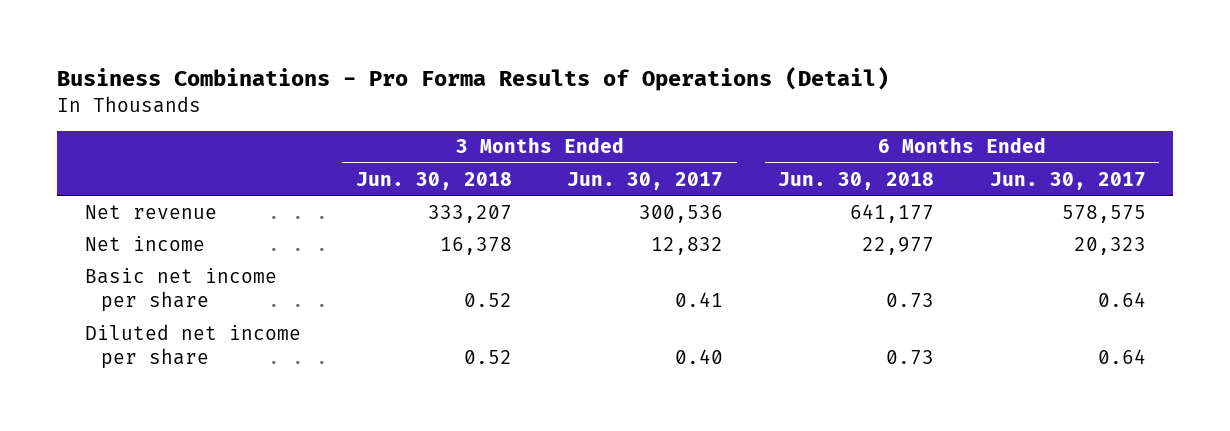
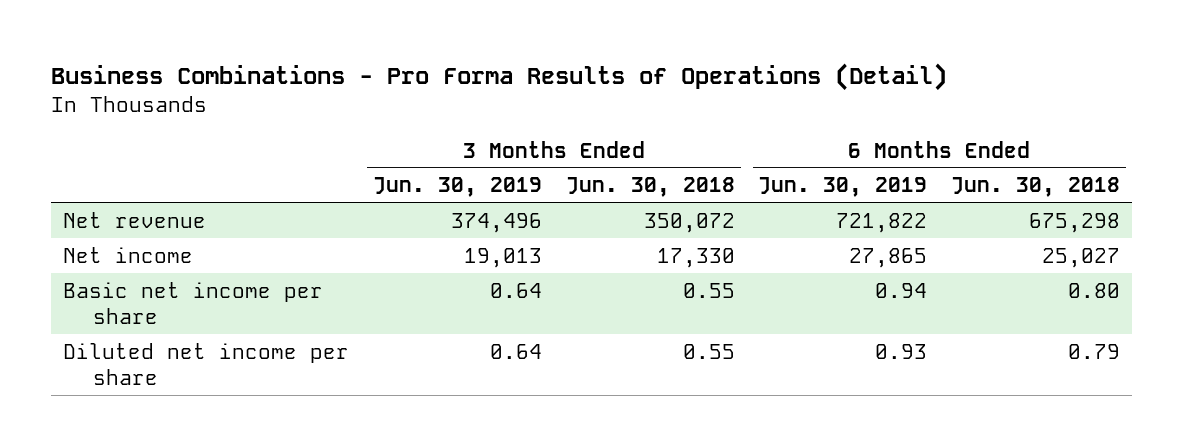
- | 3 Months Ended Jun. 30, 2018 | 3 Months Ended Jun. 30, 2017 | 6 Months Ended Jun. 30, 2018 | 6 Months Ended Jun. 30, 2017
+ | 3 Months Ended Jun. 30, 2019 | 3 Months Ended Jun. 30, 2018 | 6 Months Ended Jun. 30, 2019 | 6 Months Ended Jun. 30, 2018
- Net revenue | 333,207 | 300,536 | 641,177 | 578,575
- Net income | 16,378 | 12,832 | 22,977 | 20,323
- Basic net income per share | 0.52 | 0.41 | 0.73 | 0.64
- Diluted net income per share | 0.52 | 0.40 | 0.73 | 0.64
+ Net revenue | 374,496 | 350,072 | 721,822 | 675,298
+ Net income | 19,013 | 17,330 | 27,865 | 25,027
+ Basic net income per share | 0.64 | 0.55 | 0.94 | 0.80
+ Diluted net income per share | 0.64 | 0.55 | 0.93 | 0.79

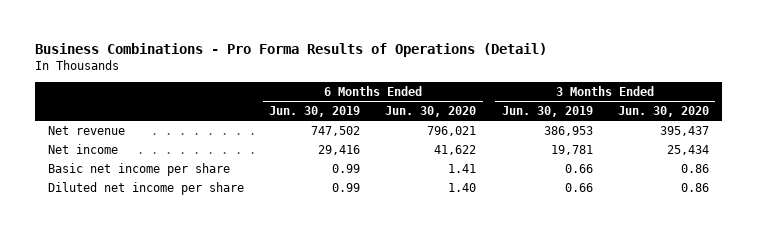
- | 3 Months Ended Jun. 30, 2019 | 3 Months Ended Jun. 30, 2018 | 6 Months Ended Jun. 30, 2019 | 6 Months Ended Jun. 30, 2018
+ | 6 Months Ended Jun. 30, 2019 | 6 Months Ended Jun. 30, 2020 | 3 Months Ended Jun. 30, 2019 | 3 Months Ended Jun. 30, 2020
- Net revenue | 374,496 | 350,072 | 721,822 | 675,298
- Net income | 19,013 | 17,330 | 27,865 | 25,027
- Basic net income per share | 0.64 | 0.55 | 0.94 | 0.80
- Diluted net income per share | 0.64 | 0.55 | 0.93 | 0.79
+ Net revenue | 747,502 | 796,021 | 386,953 | 395,437
+ Net income | 29,416 | 41,622 | 19,781 | 25,434
+ Basic net income per share | 0.99 | 1.41 | 0.66 | 0.86
+ Diluted net income per share | 0.99 | 1.40 | 0.66 | 0.86

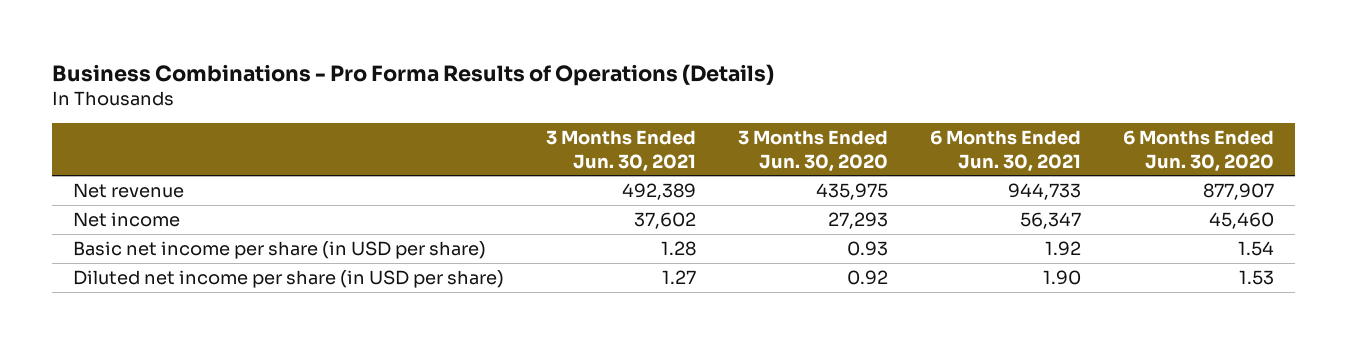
- Business Combinations - Pro Forma Results of Operations (Detail)
+ Business Combinations - Pro Forma Results of Operations (Details)
- | 6 Months Ended Jun. 30, 2019 | 6 Months Ended Jun. 30, 2020 | 3 Months Ended Jun. 30, 2019 | 3 Months Ended Jun. 30, 2020
+ | 3 Months Ended Jun. 30, 2021 | 3 Months Ended Jun. 30, 2020 | 6 Months Ended Jun. 30, 2021 | 6 Months Ended Jun. 30, 2020
- Net revenue | 747,502 | 796,021 | 386,953 | 395,437
- Net income | 29,416 | 41,622 | 19,781 | 25,434
- Basic net income per share | 0.99 | 1.41 | 0.66 | 0.86
- Diluted net income per share | 0.99 | 1.40 | 0.66 | 0.86
+ Net revenue | 492,389 | 435,975 | 944,733 | 877,907
+ Net income | 37,602 | 27,293 | 56,347 | 45,460
+ Basic net income per share (in USD per share) | 1.28 | 0.93 | 1.92 | 1.54
+ Diluted net income per share (in USD per share) | 1.27 | 0.92 | 1.90 | 1.53

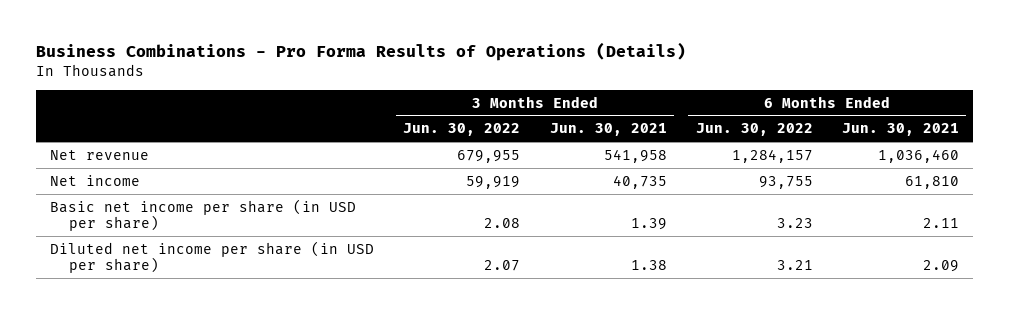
- | 3 Months Ended Jun. 30, 2021 | 3 Months Ended Jun. 30, 2020 | 6 Months Ended Jun. 30, 2021 | 6 Months Ended Jun. 30, 2020
+ | 3 Months Ended Jun. 30, 2022 | 3 Months Ended Jun. 30, 2021 | 6 Months Ended Jun. 30, 2022 | 6 Months Ended Jun. 30, 2021
- Net revenue | 492,389 | 435,975 | 944,733 | 877,907
- Net income | 37,602 | 27,293 | 56,347 | 45,460
- Basic net income per share (in USD per share) | 1.28 | 0.93 | 1.92 | 1.54
- Diluted net income per share (in USD per share) | 1.27 | 0.92 | 1.90 | 1.53
+ Net revenue | 679,955 | 541,958 | 1,284,157 | 1,036,460
+ Net income | 59,919 | 40,735 | 93,755 | 61,810
+ Basic net income per share (in USD per share) | 2.08 | 1.39 | 3.23 | 2.11
+ Diluted net income per share (in USD per share) | 2.07 | 1.38 | 3.21 | 2.09

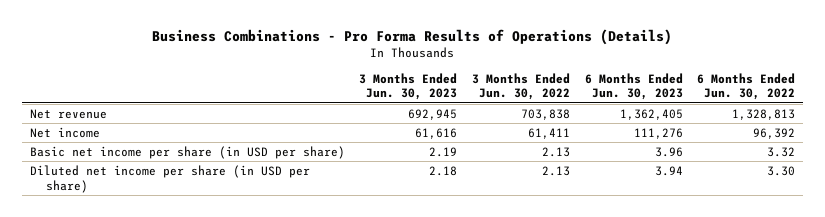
- | 3 Months Ended Jun. 30, 2022 | 3 Months Ended Jun. 30, 2021 | 6 Months Ended Jun. 30, 2022 | 6 Months Ended Jun. 30, 2021
+ | 3 Months Ended Jun. 30, 2023 | 3 Months Ended Jun. 30, 2022 | 6 Months Ended Jun. 30, 2023 | 6 Months Ended Jun. 30, 2022
- Net revenue | 679,955 | 541,958 | 1,284,157 | 1,036,460
- Net income | 59,919 | 40,735 | 93,755 | 61,810
- Basic net income per share (in USD per share) | 2.08 | 1.39 | 3.23 | 2.11
- Diluted net income per share (in USD per share) | 2.07 | 1.38 | 3.21 | 2.09
+ Net revenue | 692,945 | 703,838 | 1,362,405 | 1,328,813
+ Net income | 61,616 | 61,411 | 111,276 | 96,392
+ Basic net income per share (in USD per share) | 2.19 | 2.13 | 3.96 | 3.32
+ Diluted net income per share (in USD per share) | 2.18 | 2.13 | 3.94 | 3.30

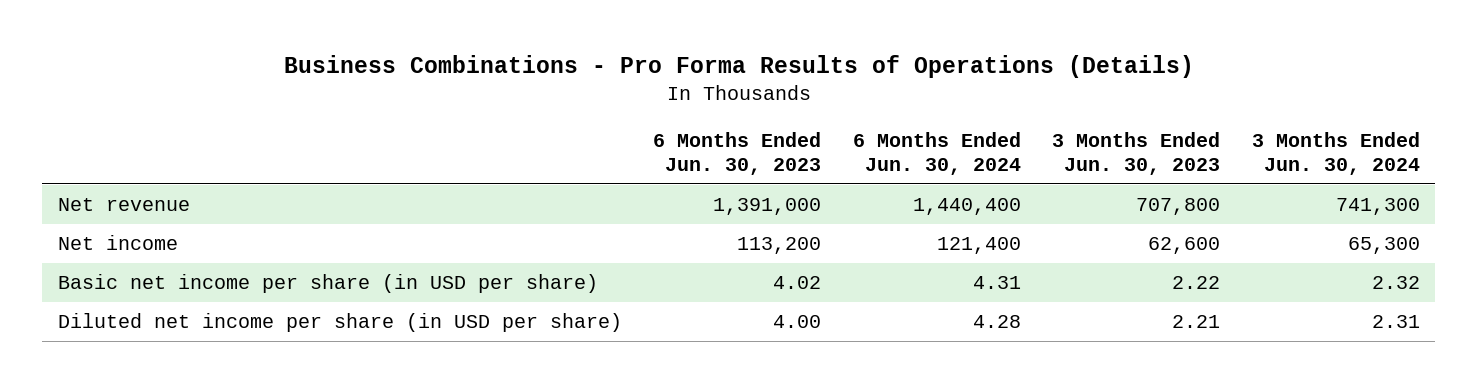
- | 3 Months Ended Jun. 30, 2023 | 3 Months Ended Jun. 30, 2022 | 6 Months Ended Jun. 30, 2023 | 6 Months Ended Jun. 30, 2022
+ | 6 Months Ended Jun. 30, 2023 | 6 Months Ended Jun. 30, 2024 | 3 Months Ended Jun. 30, 2023 | 3 Months Ended Jun. 30, 2024
- Net revenue | 692,945 | 703,838 | 1,362,405 | 1,328,813
- Net income | 61,616 | 61,411 | 111,276 | 96,392
- Basic net income per share (in USD per share) | 2.19 | 2.13 | 3.96 | 3.32
- Diluted net income per share (in USD per share) | 2.18 | 2.13 | 3.94 | 3.30
+ Net revenue | 1,391,000 | 1,440,400 | 707,800 | 741,300
+ Net income | 113,200 | 121,400 | 62,600 | 65,300
+ Basic net income per share (in USD per share) | 4.02 | 4.31 | 2.22 | 2.32
+ Diluted net income per share (in USD per share) | 4.00 | 4.28 | 2.21 | 2.31

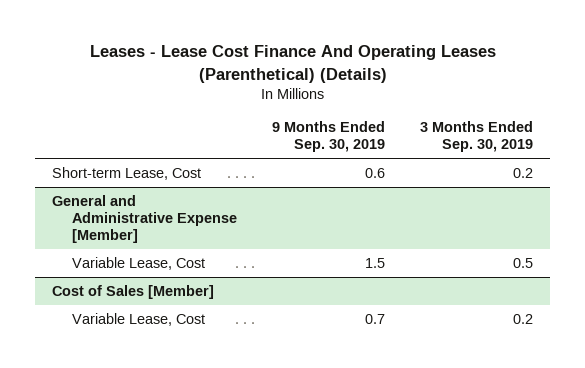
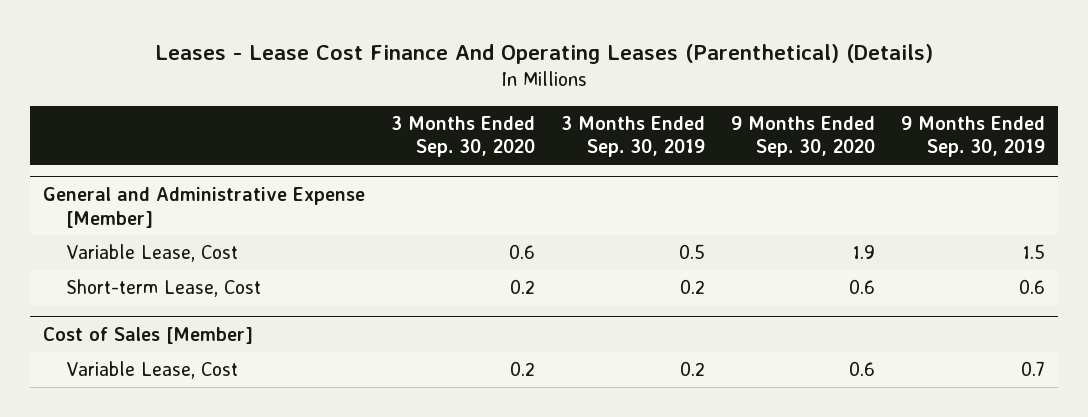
- | 9 Months Ended Sep. 30, 2019 | 3 Months Ended Sep. 30, 2019
+ | 3 Months Ended Sep. 30, 2020 | 3 Months Ended Sep. 30, 2019 | 9 Months Ended Sep. 30, 2020 | 9 Months Ended Sep. 30, 2019
- Short-term Lease, Cost | 0.6 | 0.2
@ General and Administrative Expense [Member]
+ Short-term Lease, Cost | 0.2 | 0.2 | 0.6 | 0.6

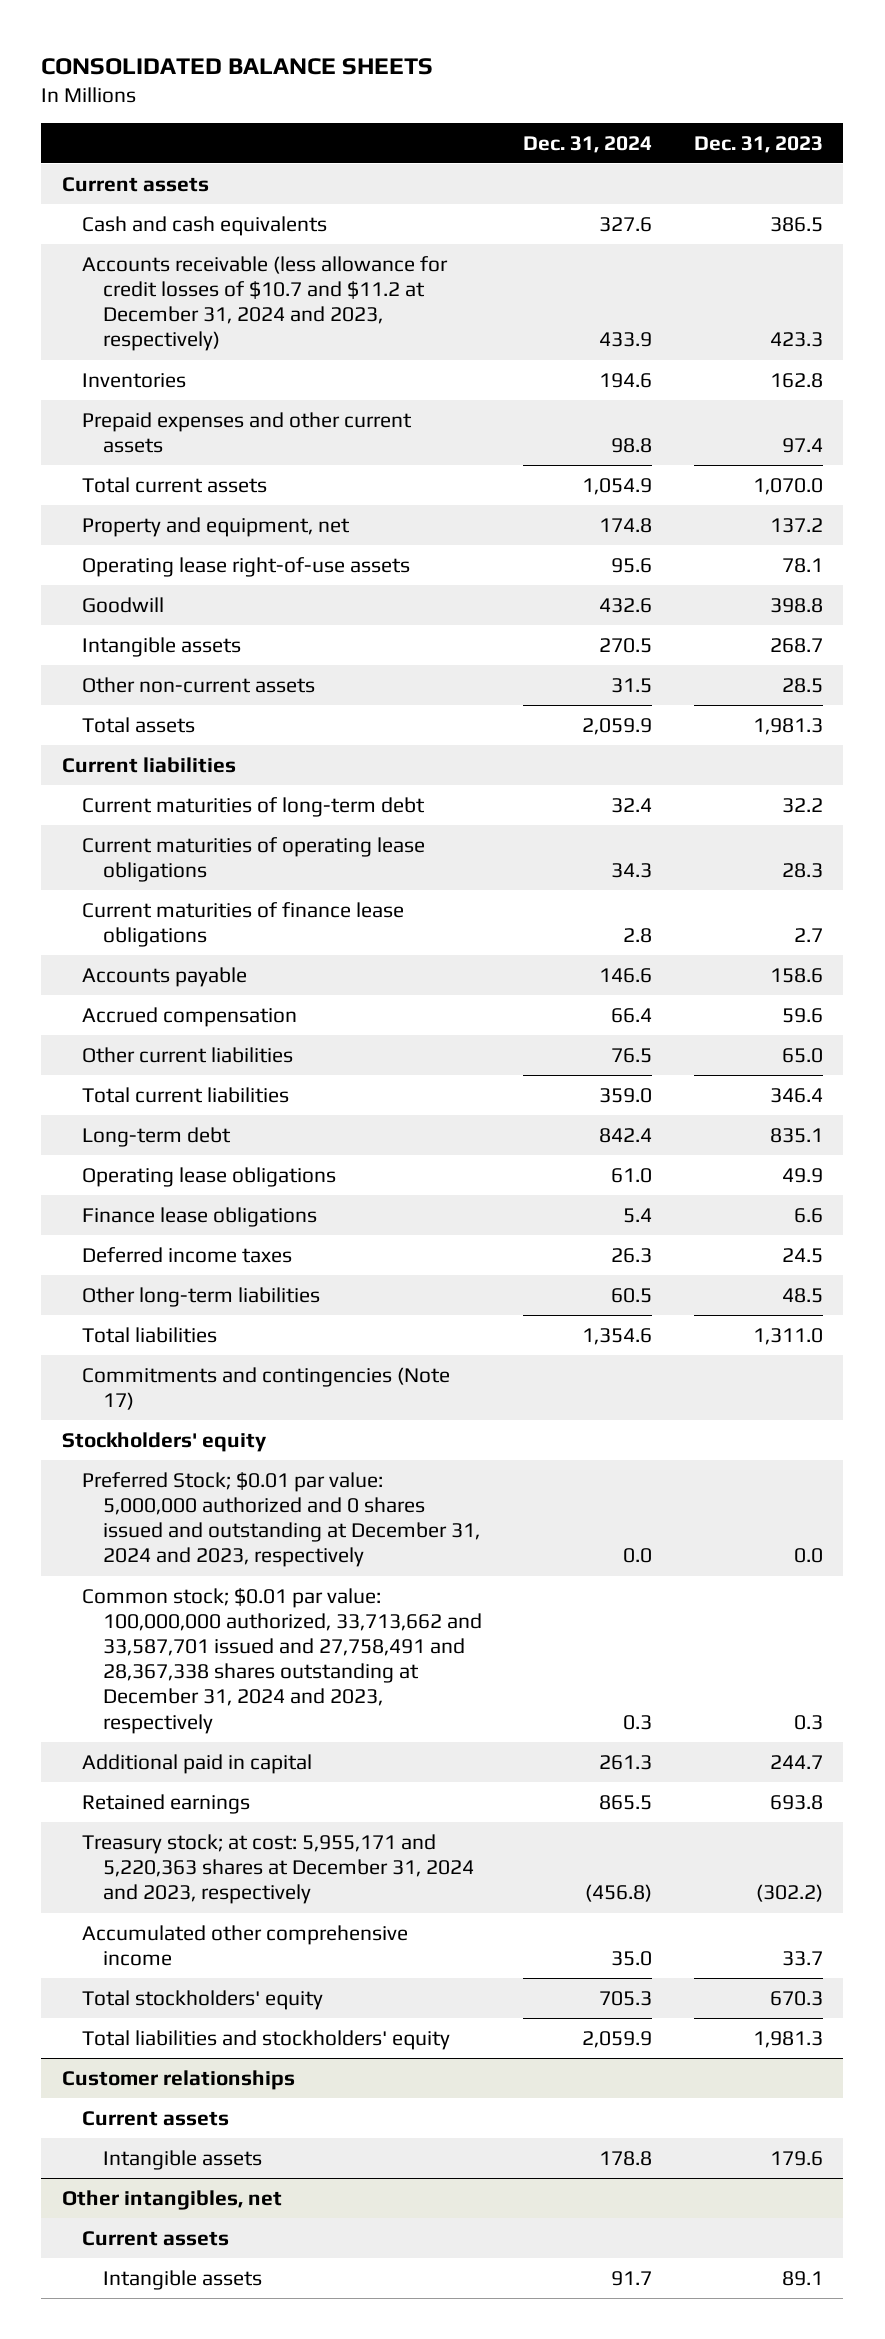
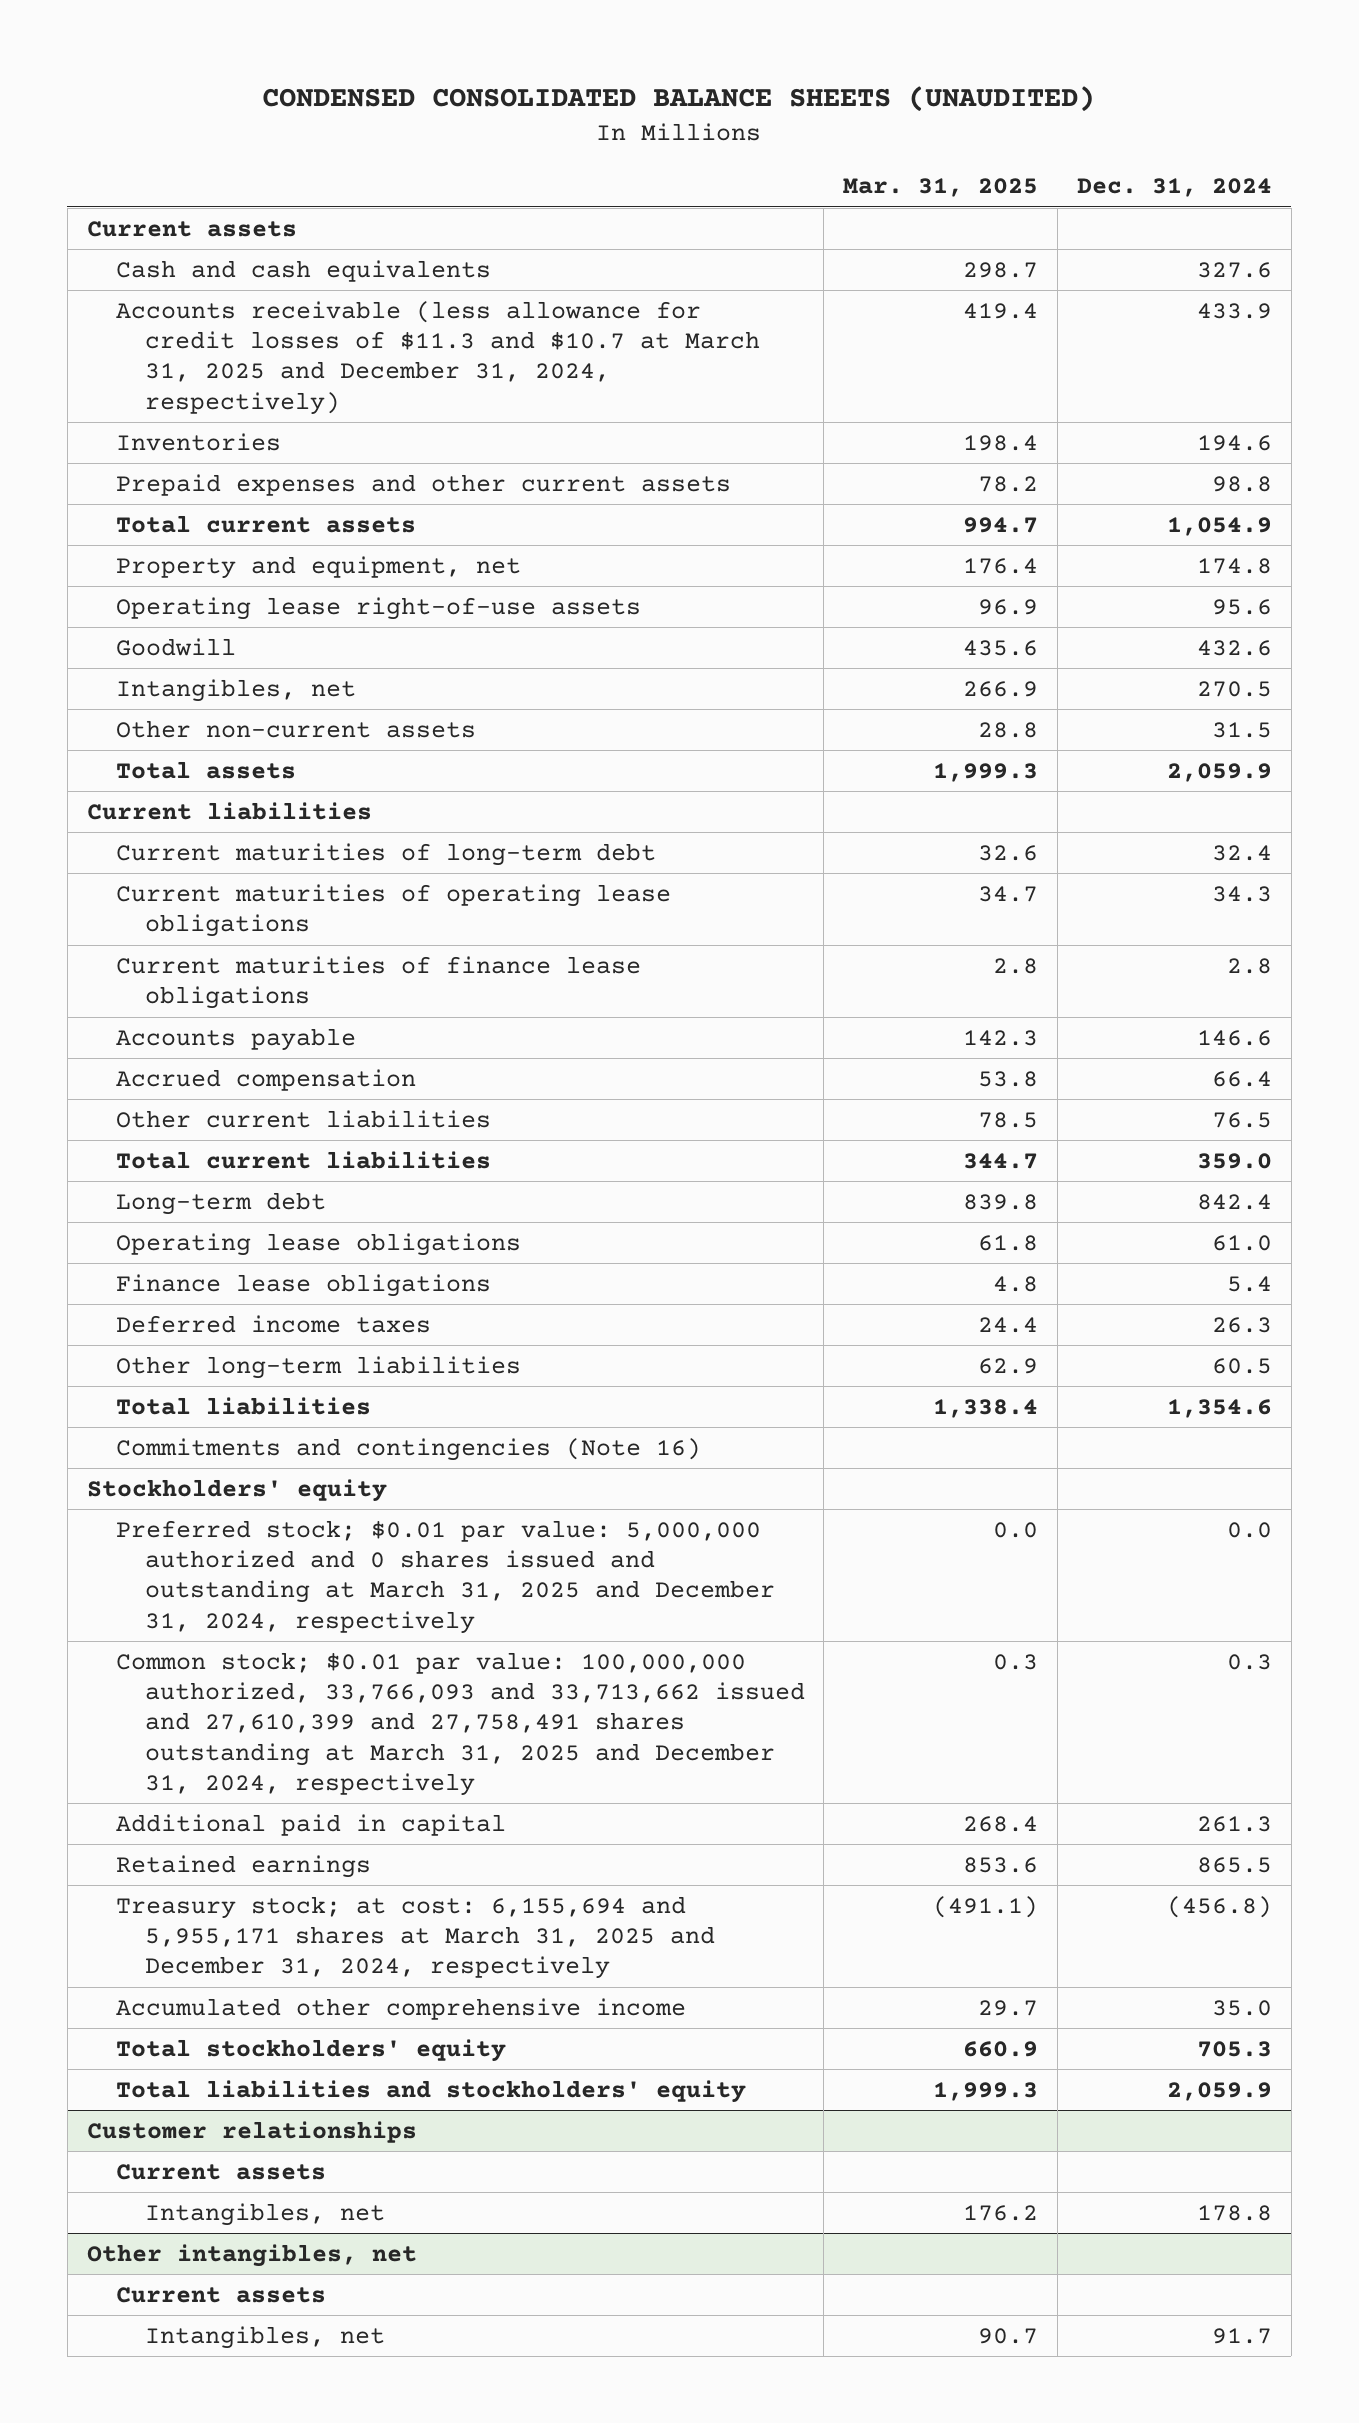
- CONSOLIDATED BALANCE SHEETS
+ CONDENSED CONSOLIDATED BALANCE SHEETS (UNAUDITED)
- | Dec. 31, 2024 | Dec. 31, 2023
+ | Mar. 31, 2025 | Dec. 31, 2024
- Accounts receivable (less allowance for credit losses of $10.7 and $11.2 at December 31, 2024 and 2023, respectively) | 433.9 | 423.3
+ Accounts receivable (less allowance for credit losses of $11.3 and $10.7 at March 31, 2025 and December 31, 2024, respectively) | 419.4 | 433.9
- Intangible assets | 270.5 | 268.7
+ Intangibles, net | 266.9 | 270.5
- Commitments and contingencies (Note 17)
+ Commitments and contingencies (Note 16)
- Preferred Stock; $0.01 par value: 5,000,000 authorized and 0 shares issued and outstanding at December 31, 2024 and 2023, respectively | 0.0 | 0.0
- Common stock; $0.01 par value: 100,000,000 authorized, 33,713,662 and 33,587,701 issued and 27,758,491 and 28,367,338 shares outstanding at December 31, 2024 and 2023, respectively | 0.3 | 0.3
+ Preferred stock; $0.01 par value: 5,000,000 authorized and 0 shares issued and outstanding at March 31, 2025 and December 31, 2024, respectively | 0.0 | 0.0
+ Common stock; $0.01 par value: 100,000,000 authorized, 33,766,093 and 33,713,662 issued and 27,610,399 and 27,758,491 shares outstanding at March 31, 2025 and December 31, 2024, respectively | 0.3 | 0.3
- Treasury stock; at cost: 5,955,171 and 5,220,363 shares at December 31, 2024 and 2023, respectively | (456.8) | (302.2)
+ Treasury stock; at cost: 6,155,694 and 5,955,171 shares at March 31, 2025 and December 31, 2024, respectively | (491.1) | (456.8)
@ Customer relationships
- Intangible assets | 178.8 | 179.6
+ Intangibles, net | 176.2 | 178.8
@ Other intangibles, net
- Intangible assets | 91.7 | 89.1
+ Intangibles, net | 90.7 | 91.7

